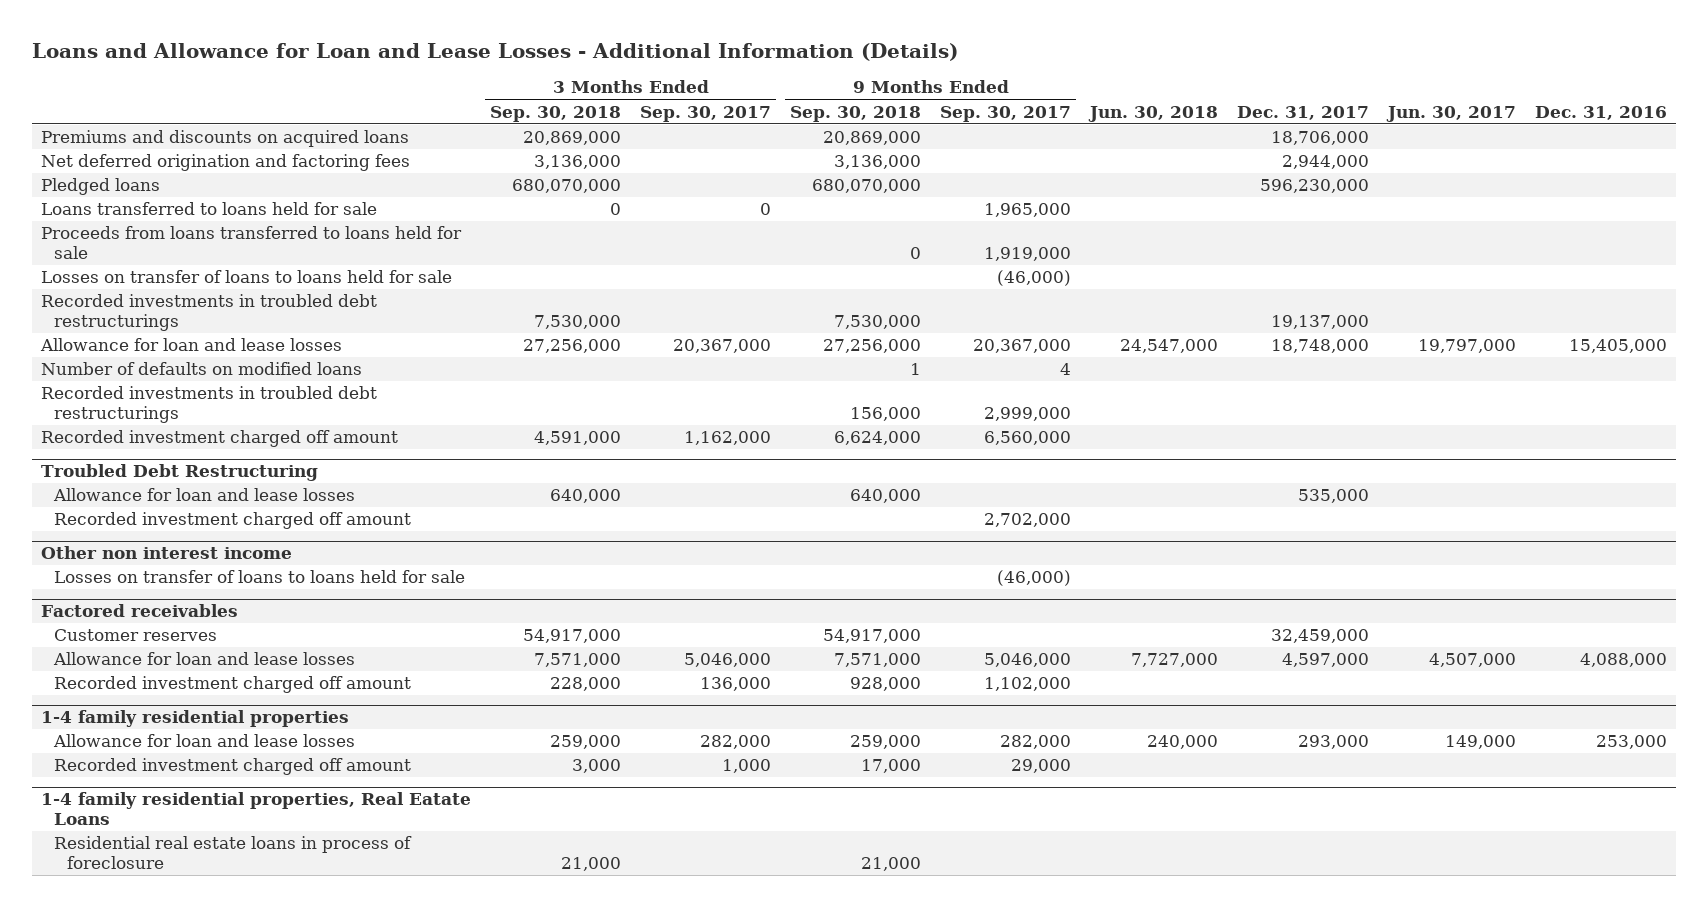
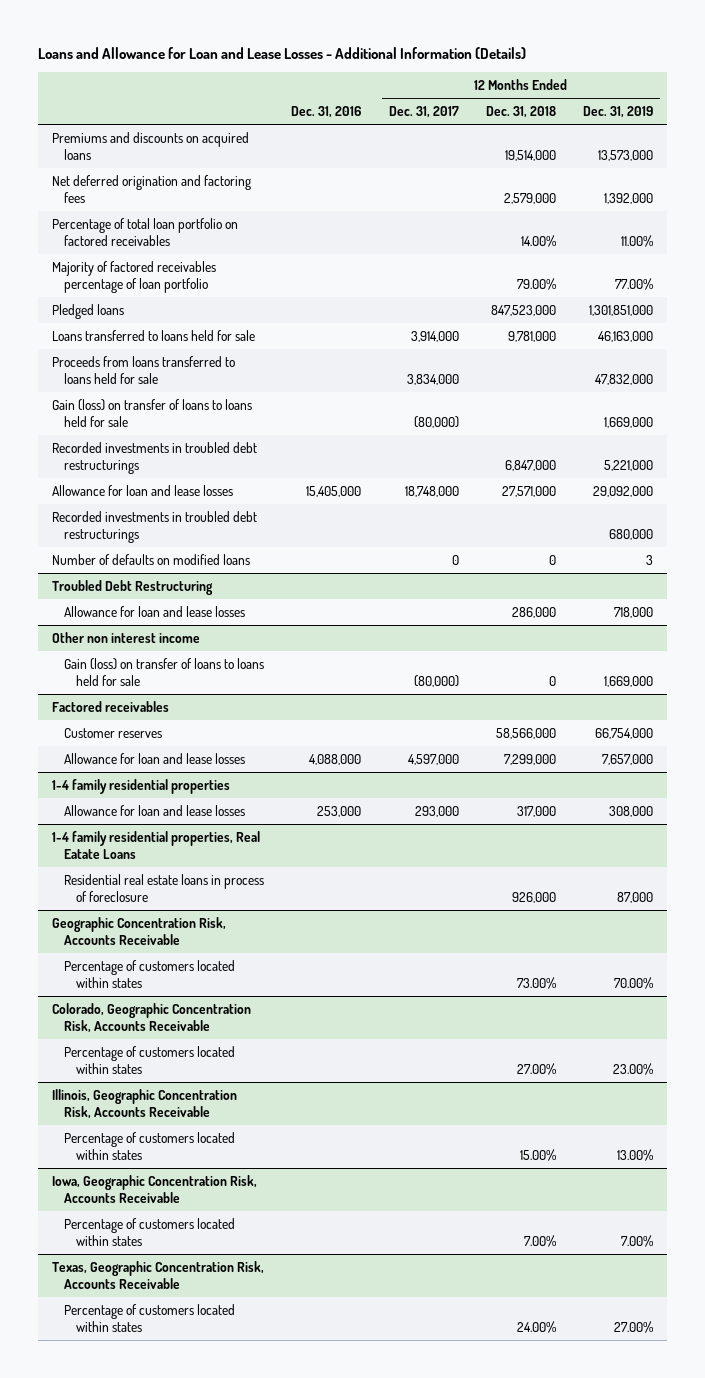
- | 3 Months Ended Sep. 30, 2018 | 3 Months Ended Sep. 30, 2017 | 9 Months Ended Sep. 30, 2018 | 9 Months Ended Sep. 30, 2017 | Jun. 30, 2018 | Dec. 31, 2017 | Jun. 30, 2017 | Dec. 31, 2016
+ | Dec. 31, 2016 | 12 Months Ended Dec. 31, 2017 | 12 Months Ended Dec. 31, 2018 | 12 Months Ended Dec. 31, 2019
+ Percentage of total loan portfolio on factored receivables | | | 14.00% | 11.00%
+ Majority of factored receivables percentage of loan portfolio | | | 79.00% | 77.00%
- Losses on transfer of loans to loans held for sale | | | | (46,000) | | | |
+ Gain (loss) on transfer of loans to loans held for sale | | (80,000) | | 1,669,000
- Recorded investment charged off amount | 4,591,000 | 1,162,000 | 6,624,000 | 6,560,000 | | | |
moved down: Number of defaults on modified loans | | 0 | 0 | 3
@ Troubled Debt Restructuring
- Recorded investment charged off amount | | | | 2,702,000 | | | |
@ Other non interest income
- Losses on transfer of loans to loans held for sale | | | | (46,000) | | | |
+ Gain (loss) on transfer of loans to loans held for sale | | (80,000) | 0 | 1,669,000
@ Factored receivables
- Recorded investment charged off amount | 228,000 | 136,000 | 928,000 | 1,102,000 | | | |
@ 1-4 family residential properties
- Recorded investment charged off amount | 3,000 | 1,000 | 17,000 | 29,000 | | | |
+ Geographic Concentration Risk, Accounts Receivable
+ Percentage of customers located within states | | | 73.00% | 70.00%
+ Colorado, Geographic Concentration Risk, Accounts Receivable
+ Percentage of customers located within states | | | 27.00% | 23.00%
+ Illinois, Geographic Concentration Risk, Accounts Receivable
+ Percentage of customers located within states | | | 15.00% | 13.00%
+ Iowa, Geographic Concentration Risk, Accounts Receivable
+ Percentage of customers located within states | | | 7.00% | 7.00%
+ Texas, Geographic Concentration Risk, Accounts Receivable
+ Percentage of customers located within states | | | 24.00% | 27.00%

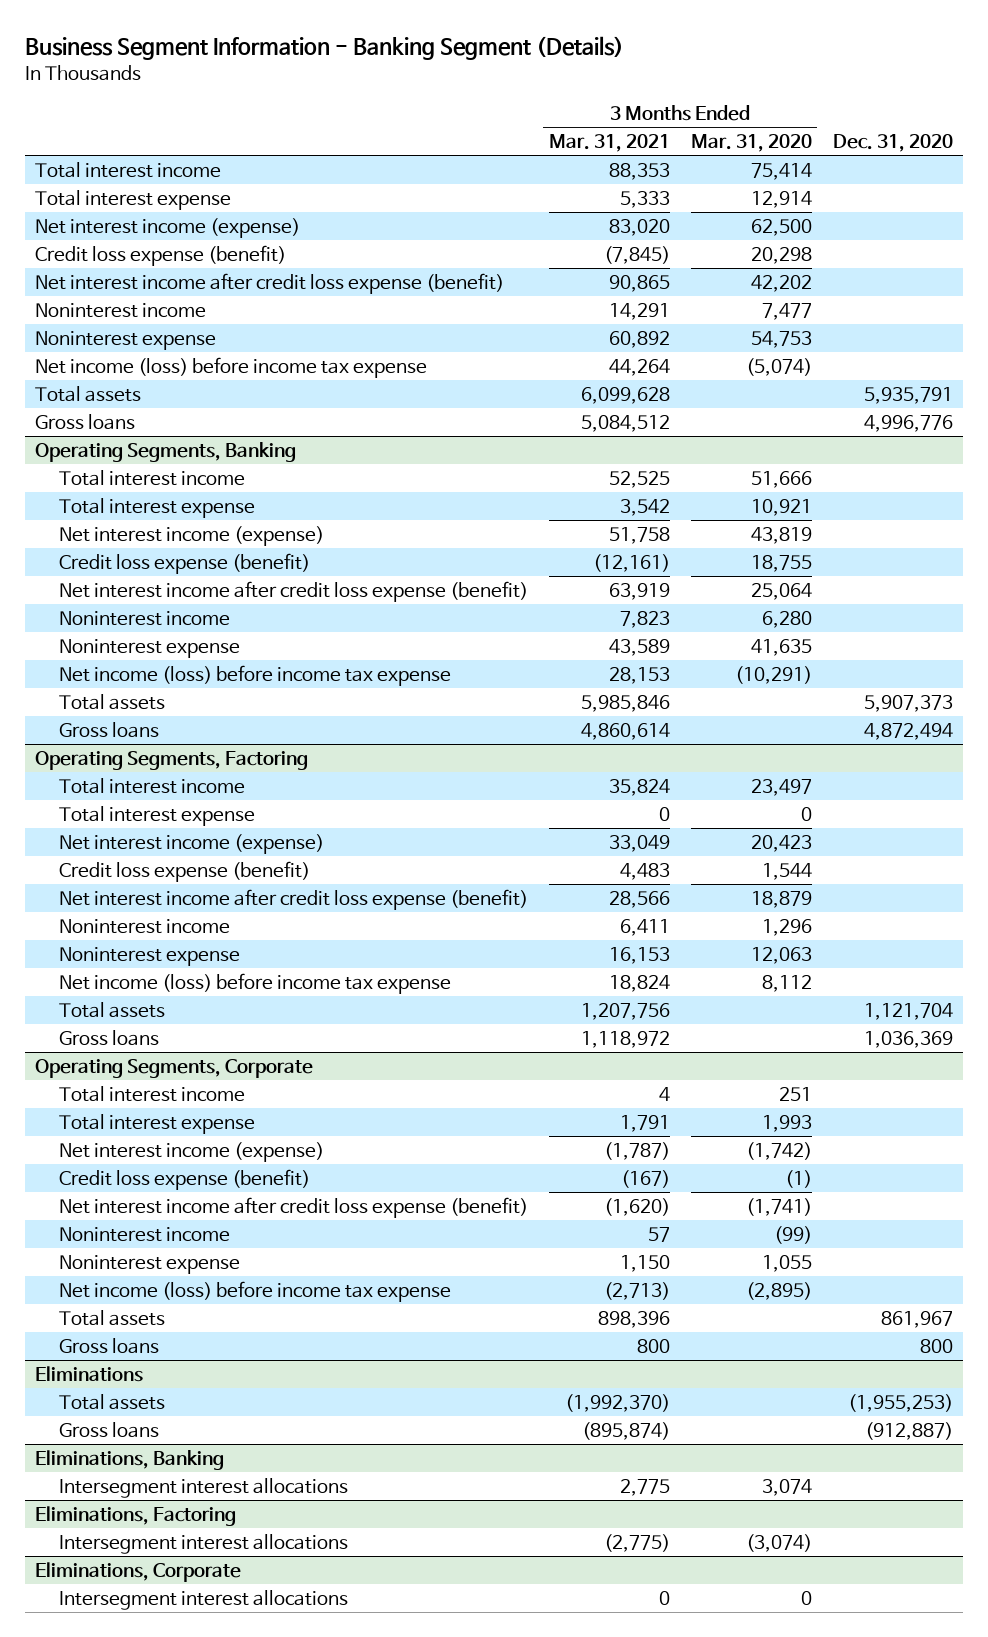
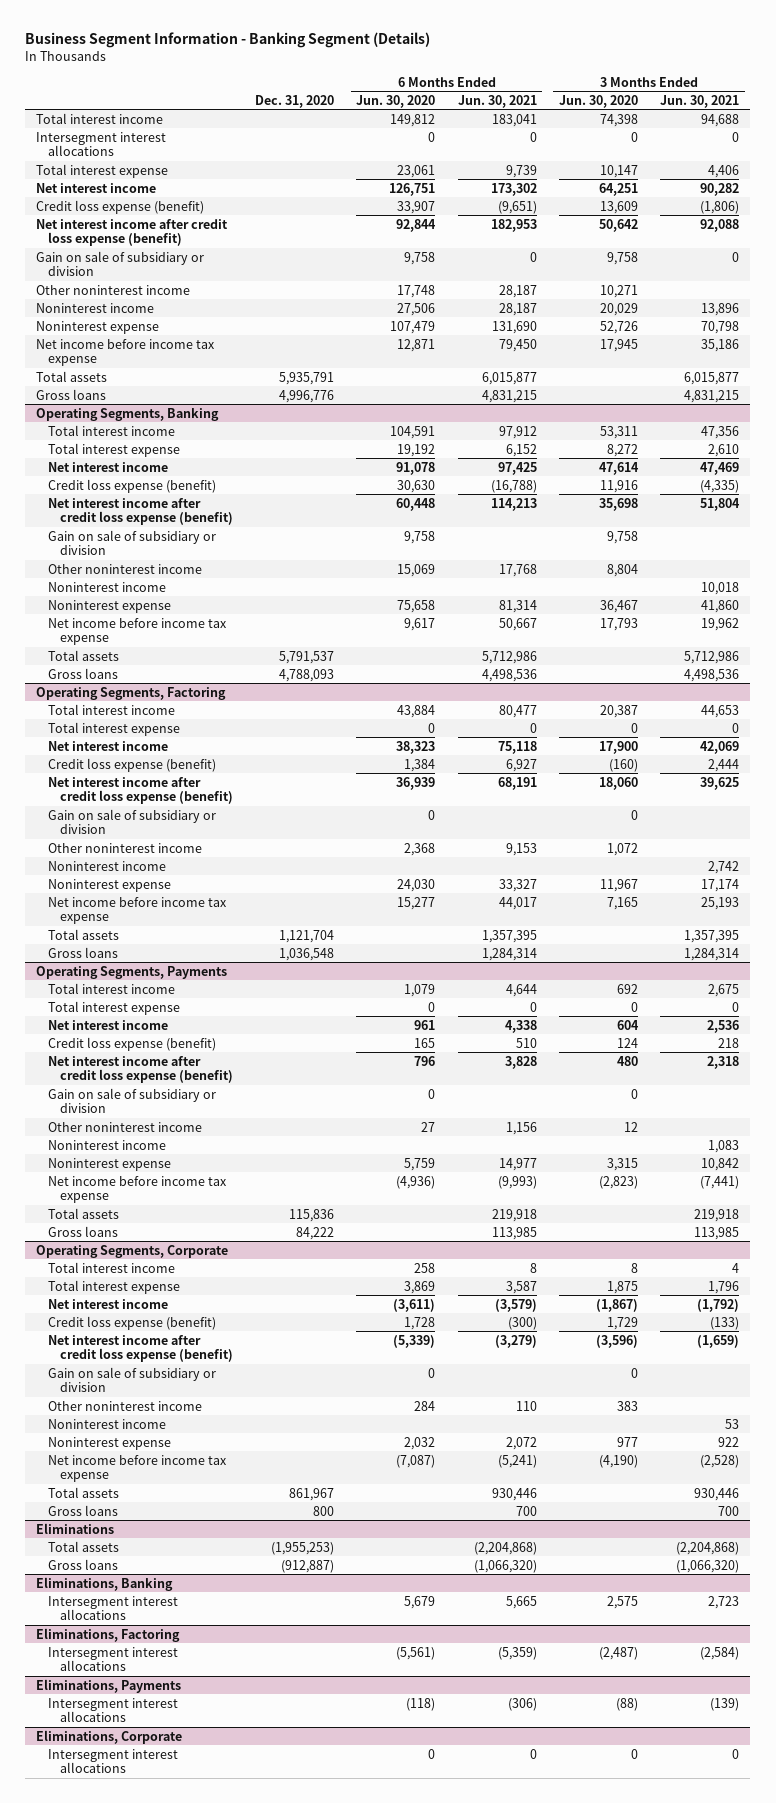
- | 3 Months Ended Mar. 31, 2021 | 3 Months Ended Mar. 31, 2020 | Dec. 31, 2020
+ | Dec. 31, 2020 | 6 Months Ended Jun. 30, 2020 | 6 Months Ended Jun. 30, 2021 | 3 Months Ended Jun. 30, 2020 | 3 Months Ended Jun. 30, 2021
+ Intersegment interest allocations | | 0 | 0 | 0 | 0
- Net interest income (expense) | 83,020 | 62,500 |
+ Net interest income | | 126,751 | 173,302 | 64,251 | 90,282
+ Gain on sale of subsidiary or division | | 9,758 | 0 | 9,758 | 0
+ Other noninterest income | | 17,748 | 28,187 | 10,271 |
- Net income (loss) before income tax expense | 44,264 | (5,074) |
+ Net income before income tax expense | | 12,871 | 79,450 | 17,945 | 35,186
@ Operating Segments, Banking
- Net interest income (expense) | 51,758 | 43,819 |
+ Net interest income | | 91,078 | 97,425 | 47,614 | 47,469
+ Gain on sale of subsidiary or division | | 9,758 | | 9,758 |
+ Other noninterest income | | 15,069 | 17,768 | 8,804 |
- Net income (loss) before income tax expense | 28,153 | (10,291) |
- Total assets | 5,985,846 | | 5,907,373
- Gross loans | 4,860,614 | | 4,872,494
+ Net income before income tax expense | | 9,617 | 50,667 | 17,793 | 19,962
+ Total assets | 5,791,537 | | 5,712,986 | | 5,712,986
+ Gross loans | 4,788,093 | | 4,498,536 | | 4,498,536
@ Operating Segments, Factoring
- Net interest income (expense) | 33,049 | 20,423 |
+ Net interest income | | 38,323 | 75,118 | 17,900 | 42,069
+ Gain on sale of subsidiary or division | | 0 | | 0 |
+ Other noninterest income | | 2,368 | 9,153 | 1,072 |
- Net income (loss) before income tax expense | 18,824 | 8,112 |
+ Net income before income tax expense | | 15,277 | 44,017 | 7,165 | 25,193
- Gross loans | 1,118,972 | | 1,036,369
+ Gross loans | 1,036,548 | | 1,284,314 | | 1,284,314
+ Operating Segments, Payments
+ Total interest income | | 1,079 | 4,644 | 692 | 2,675
+ Total interest expense | | 0 | 0 | 0 | 0
+ Net interest income | | 961 | 4,338 | 604 | 2,536
+ Credit loss expense (benefit) | | 165 | 510 | 124 | 218
+ Net interest income after credit loss expense (benefit) | | 796 | 3,828 | 480 | 2,318
+ Gain on sale of subsidiary or division | | 0 | | 0 |
+ Other noninterest income | | 27 | 1,156 | 12 |
+ Noninterest income | | | | | 1,083
+ Noninterest expense | | 5,759 | 14,977 | 3,315 | 10,842
+ Net income before income tax expense | | (4,936) | (9,993) | (2,823) | (7,441)
+ Total assets | 115,836 | | 219,918 | | 219,918
+ Gross loans | 84,222 | | 113,985 | | 113,985
@ Operating Segments, Corporate
- Net interest income (expense) | (1,787) | (1,742) |
+ Net interest income | | (3,611) | (3,579) | (1,867) | (1,792)
+ Gain on sale of subsidiary or division | | 0 | | 0 |
+ Other noninterest income | | 284 | 110 | 383 |
- Net income (loss) before income tax expense | (2,713) | (2,895) |
+ Net income before income tax expense | | (7,087) | (5,241) | (4,190) | (2,528)
+ Eliminations, Payments
+ Intersegment interest allocations | | (118) | (306) | (88) | (139)

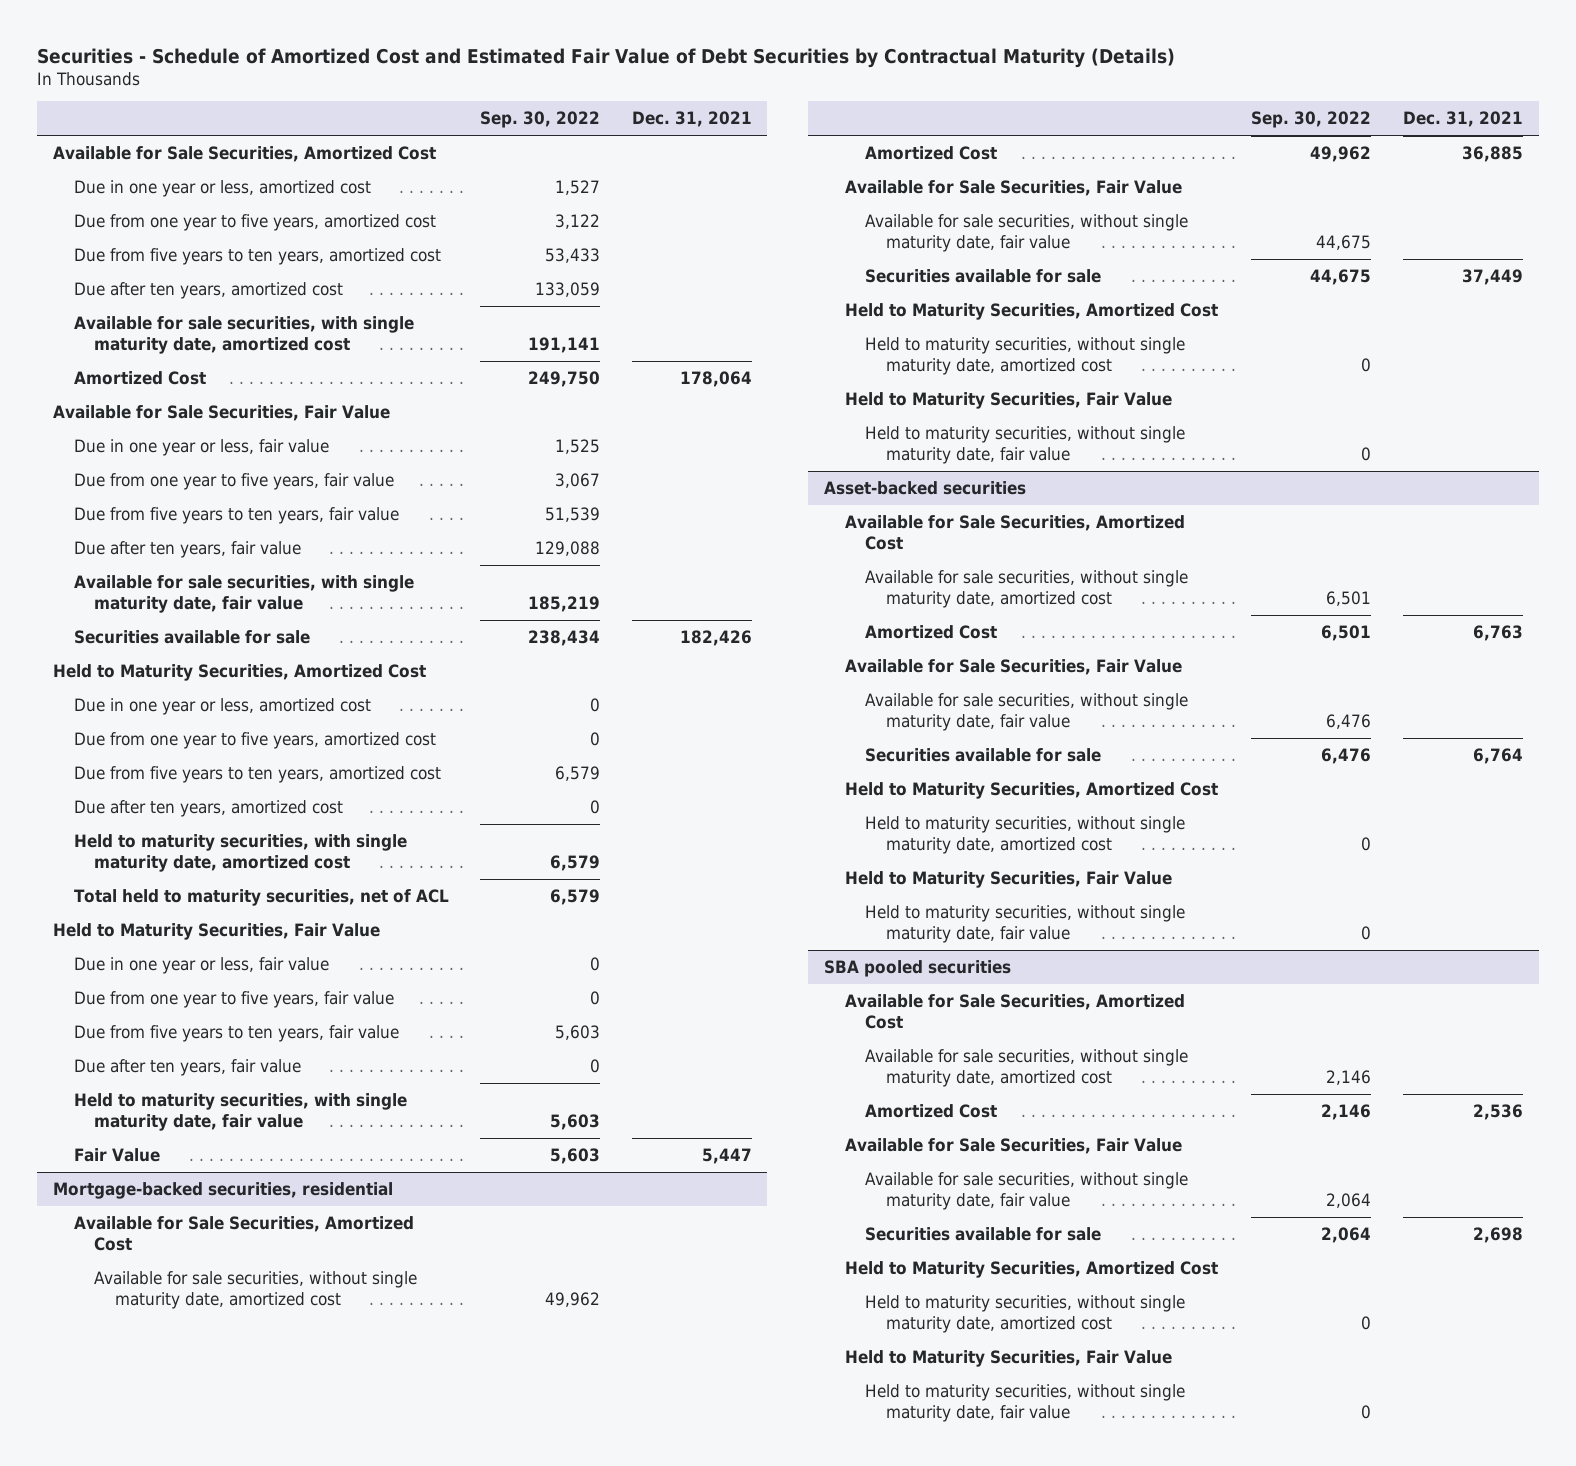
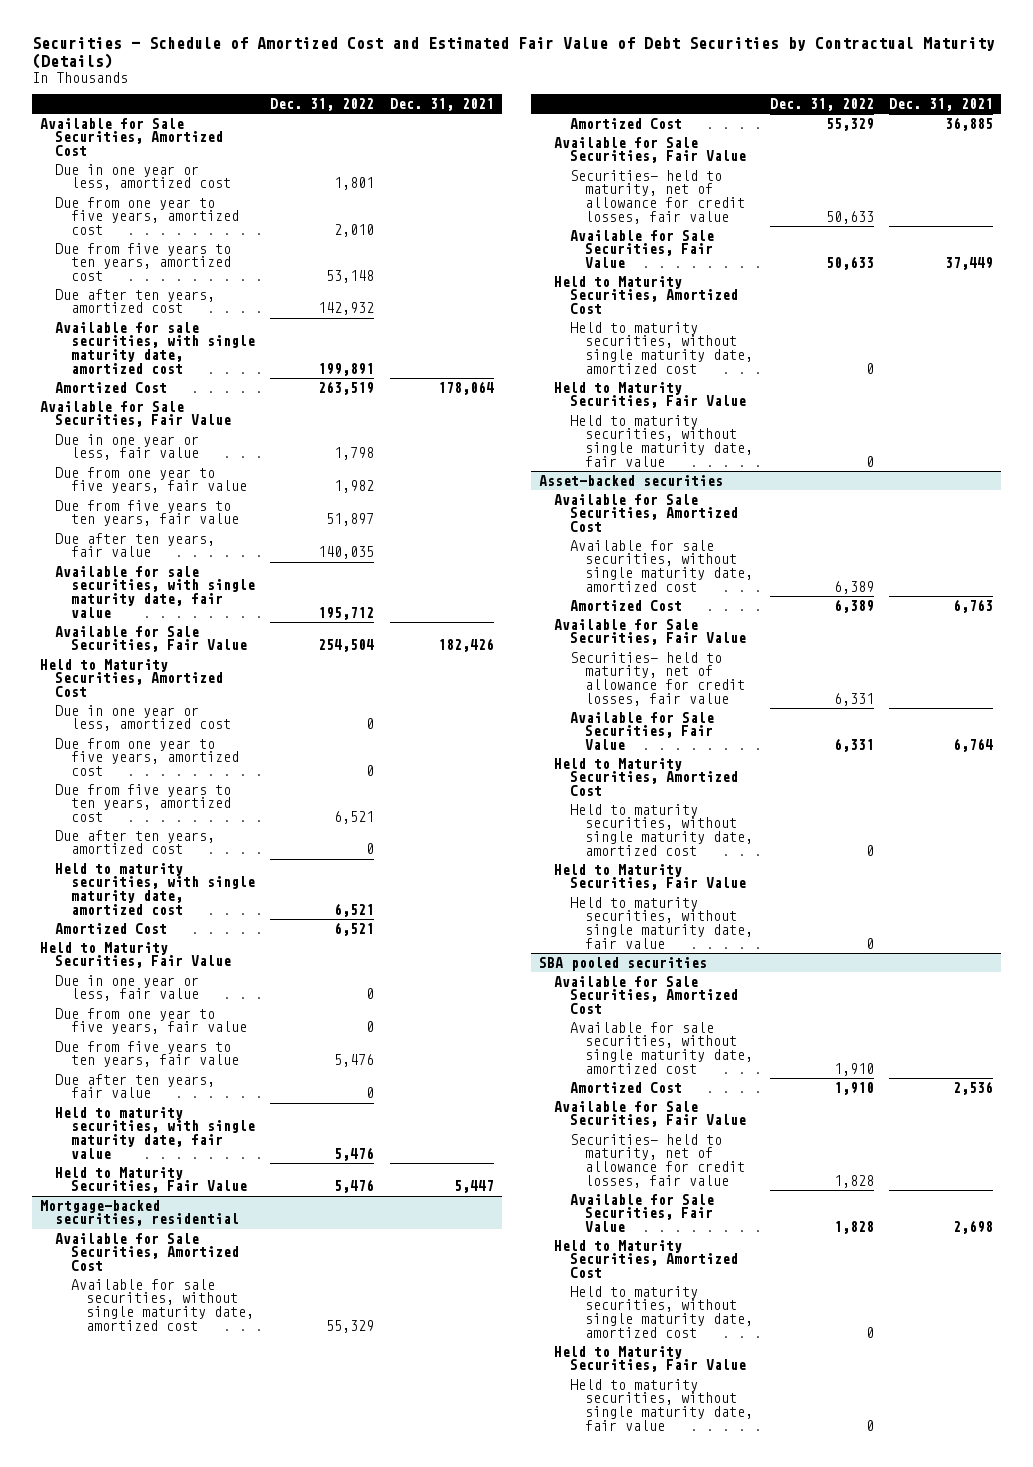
- | Sep. 30, 2022 | Dec. 31, 2021
+ | Dec. 31, 2022 | Dec. 31, 2021
- Securities available for sale | 238,434 | 182,426
+ Available for Sale Securities, Fair Value | 254,504 | 182,426
- Total held to maturity securities, net of ACL | 6,579 |
+ Amortized Cost | 6,521 |
- Fair Value | 5,603 | 5,447
+ Held to Maturity Securities, Fair Value | 5,476 | 5,447
@ Mortgage-backed securities, residential
- Available for sale securities, without single maturity date, fair value | 44,675 |
- Securities available for sale | 44,675 | 37,449
+ Securities- held to maturity, net of allowance for credit losses, fair value | 50,633 |
+ Available for Sale Securities, Fair Value | 50,633 | 37,449
@ Asset-backed securities
- Available for sale securities, without single maturity date, fair value | 6,476 |
- Securities available for sale | 6,476 | 6,764
+ Securities- held to maturity, net of allowance for credit losses, fair value | 6,331 |
+ Available for Sale Securities, Fair Value | 6,331 | 6,764
@ SBA pooled securities
- Available for sale securities, without single maturity date, fair value | 2,064 |
- Securities available for sale | 2,064 | 2,698
+ Securities- held to maturity, net of allowance for credit losses, fair value | 1,828 |
+ Available for Sale Securities, Fair Value | 1,828 | 2,698

